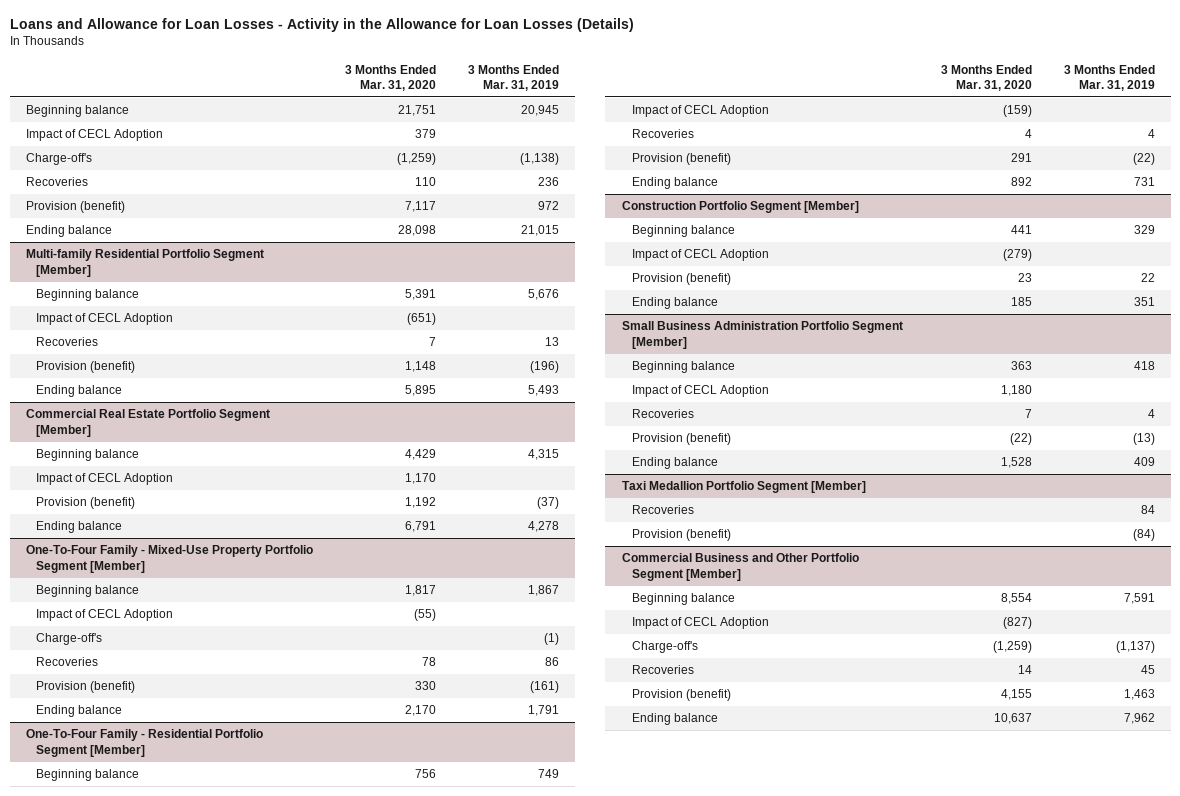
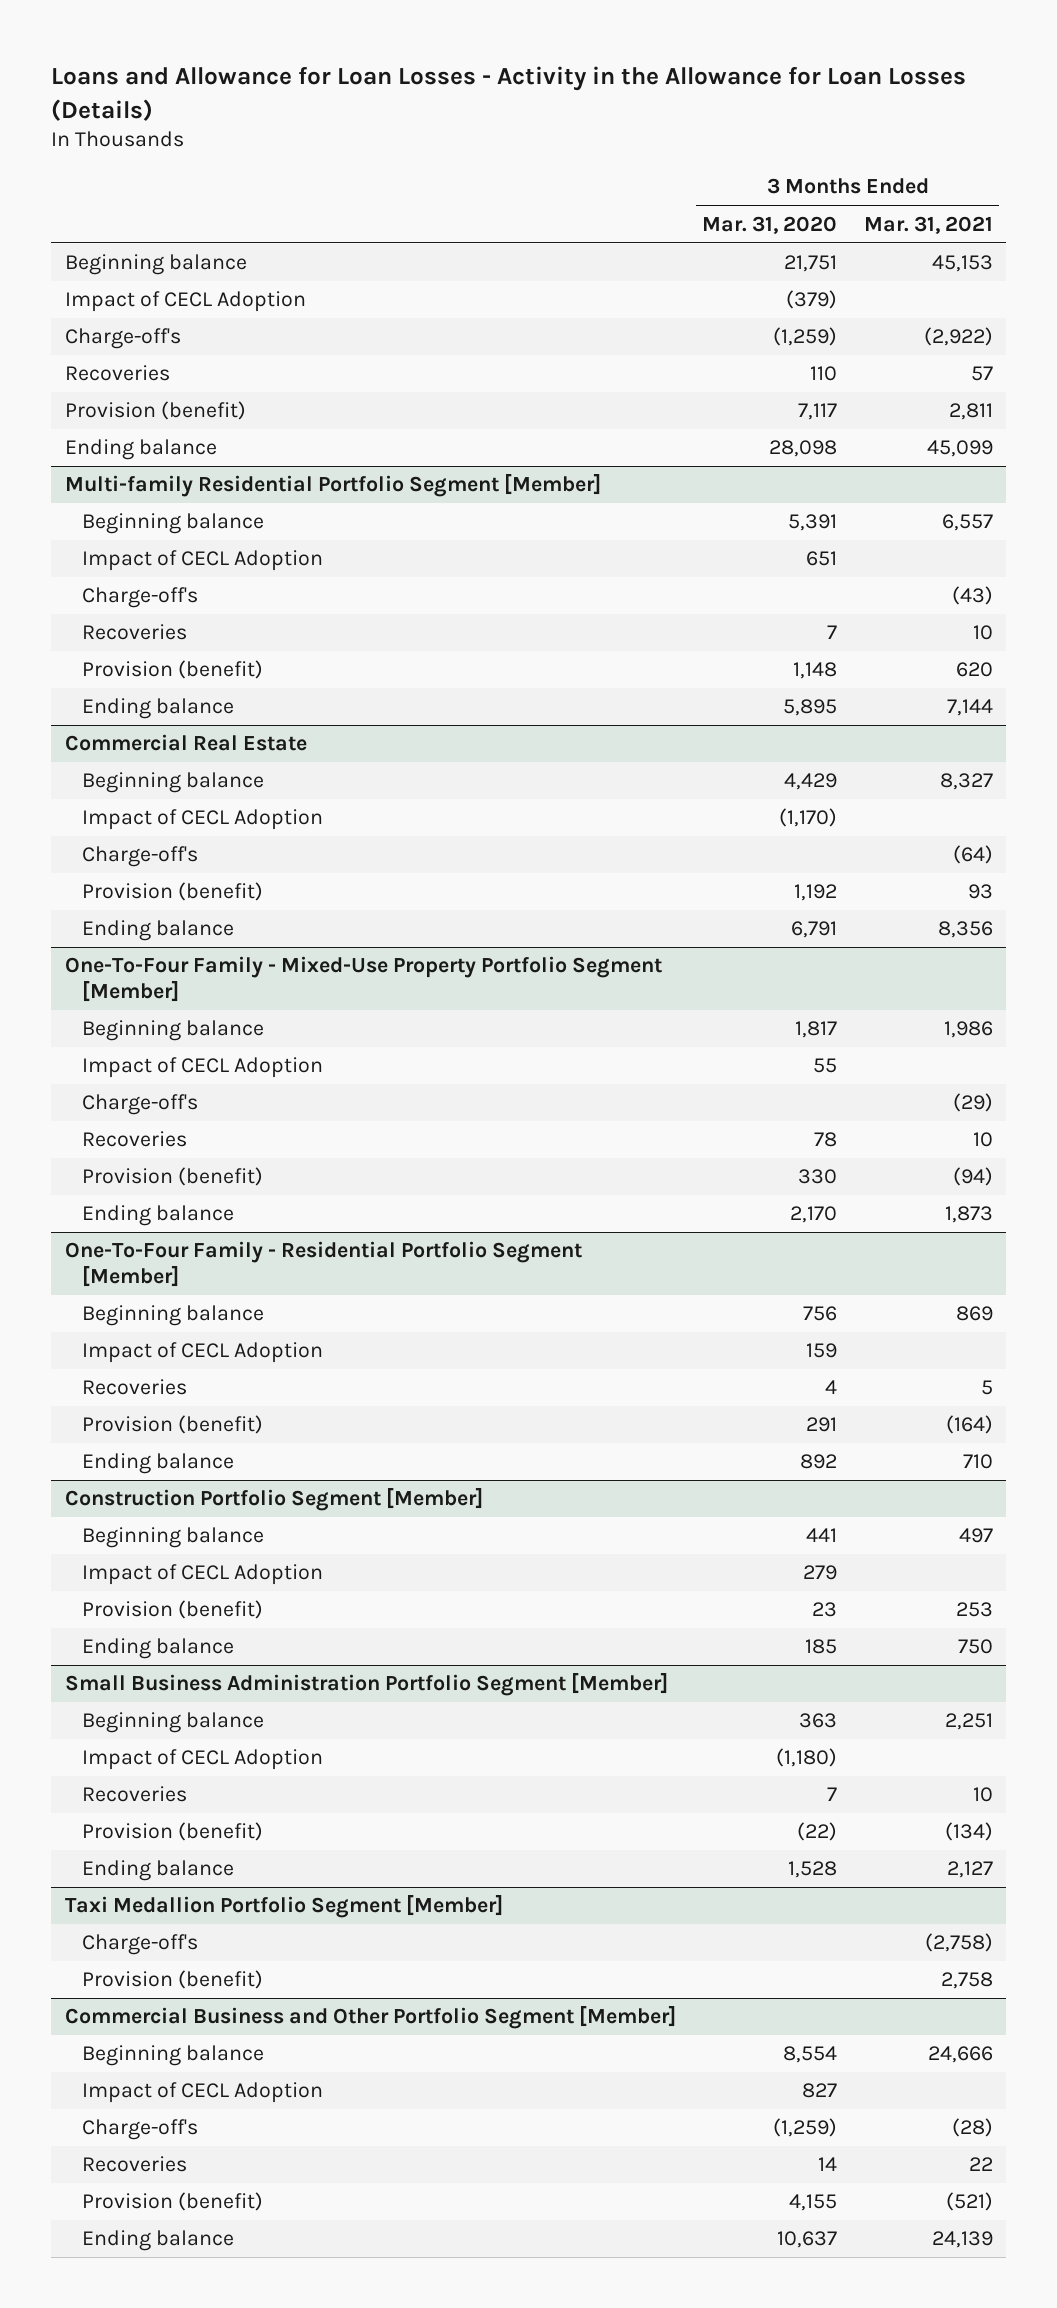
- | 3 Months Ended Mar. 31, 2020 | 3 Months Ended Mar. 31, 2019
+ | 3 Months Ended Mar. 31, 2020 | 3 Months Ended Mar. 31, 2021
- Impact of CECL Adoption | 379 |
+ Impact of CECL Adoption | (379) |
@ Multi-family Residential Portfolio Segment [Member]
- Impact of CECL Adoption | (651) |
+ Impact of CECL Adoption | 651 |
+ Charge-off's | | (43)
- Commercial Real Estate Portfolio Segment [Member]
+ Commercial Real Estate
- Impact of CECL Adoption | 1,170 |
+ Impact of CECL Adoption | (1,170) |
+ Charge-off's | | (64)
@ One-To-Four Family - Mixed-Use Property Portfolio Segment [Member]
- Impact of CECL Adoption | (55) |
+ Impact of CECL Adoption | 55 |
@ One-To-Four Family - Residential Portfolio Segment [Member]
- Impact of CECL Adoption | (159) |
+ Impact of CECL Adoption | 159 |
@ Construction Portfolio Segment [Member]
- Impact of CECL Adoption | (279) |
+ Impact of CECL Adoption | 279 |
@ Small Business Administration Portfolio Segment [Member]
- Impact of CECL Adoption | 1,180 |
+ Impact of CECL Adoption | (1,180) |
@ Taxi Medallion Portfolio Segment [Member]
- Recoveries | | 84
+ Charge-off's | | (2,758)
@ Commercial Business and Other Portfolio Segment [Member]
- Impact of CECL Adoption | (827) |
+ Impact of CECL Adoption | 827 |

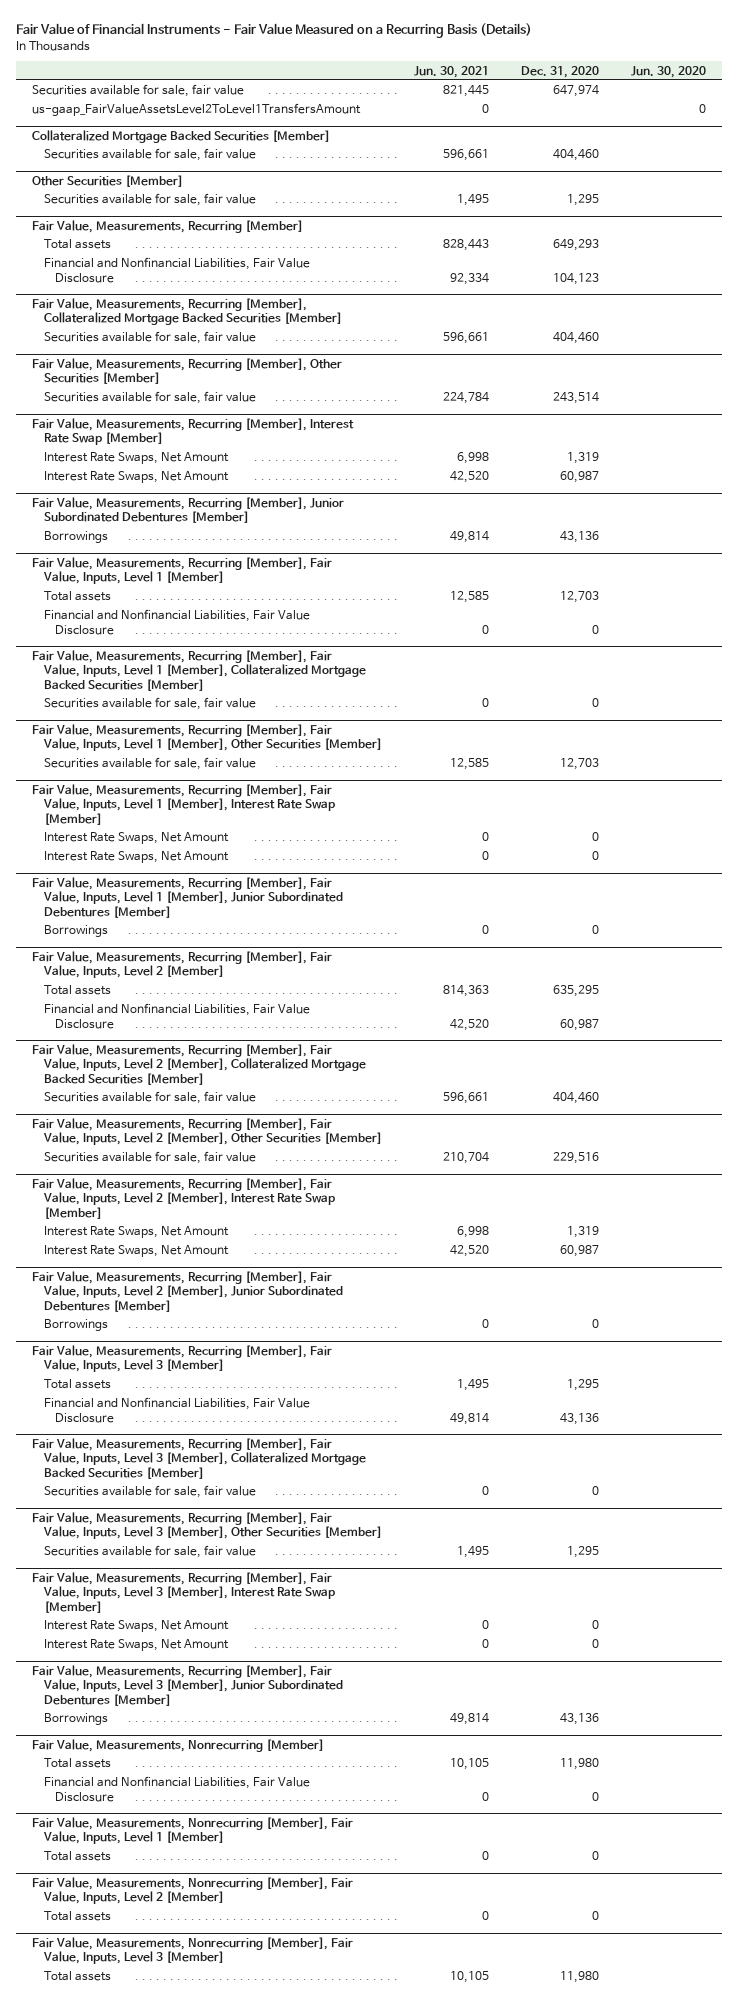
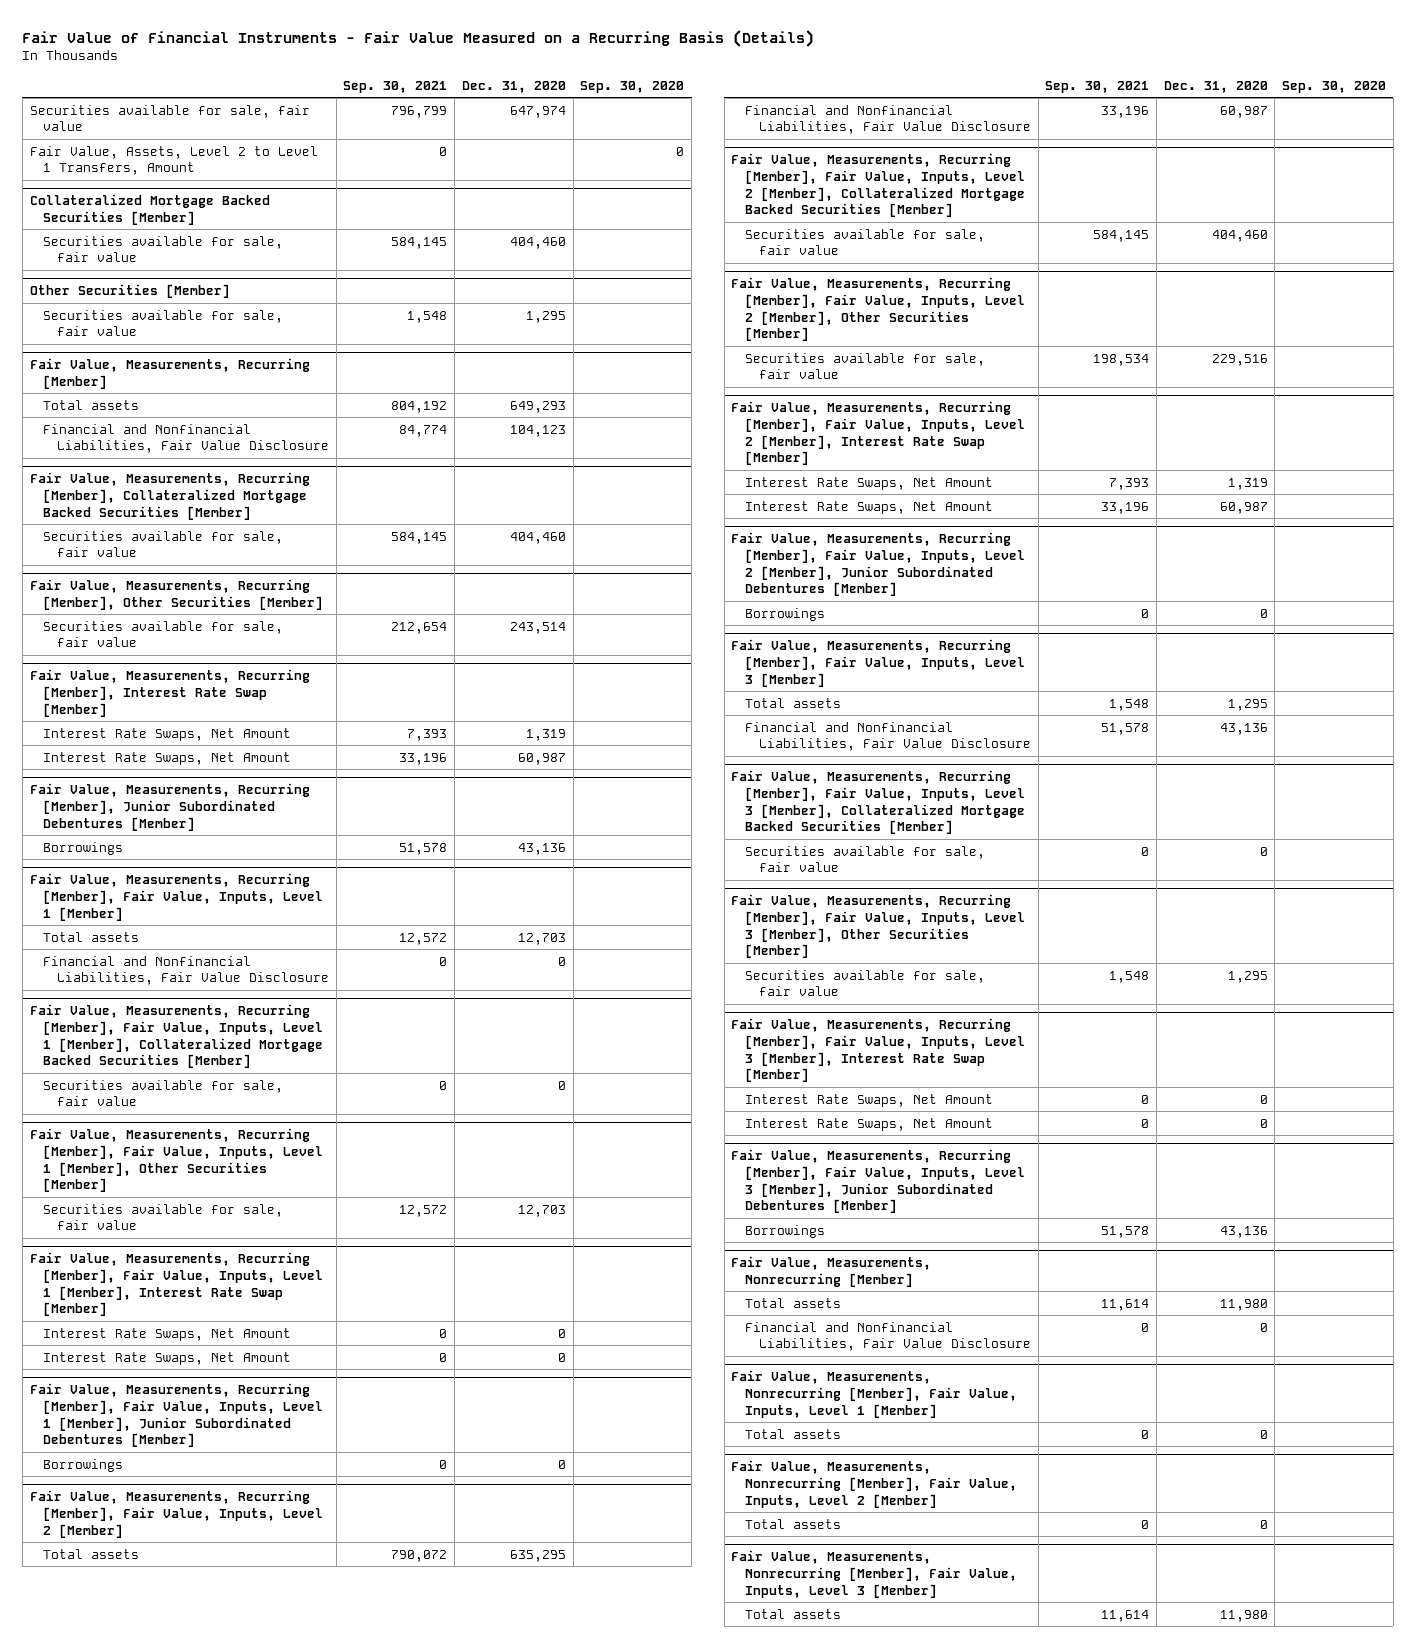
- | Jun. 30, 2021 | Dec. 31, 2020 | Jun. 30, 2020
+ | Sep. 30, 2021 | Dec. 31, 2020 | Sep. 30, 2020
- us-gaap_FairValueAssetsLevel2ToLevel1TransfersAmount | 0 | | 0
+ Fair Value, Assets, Level 2 to Level 1 Transfers, Amount | 0 | | 0

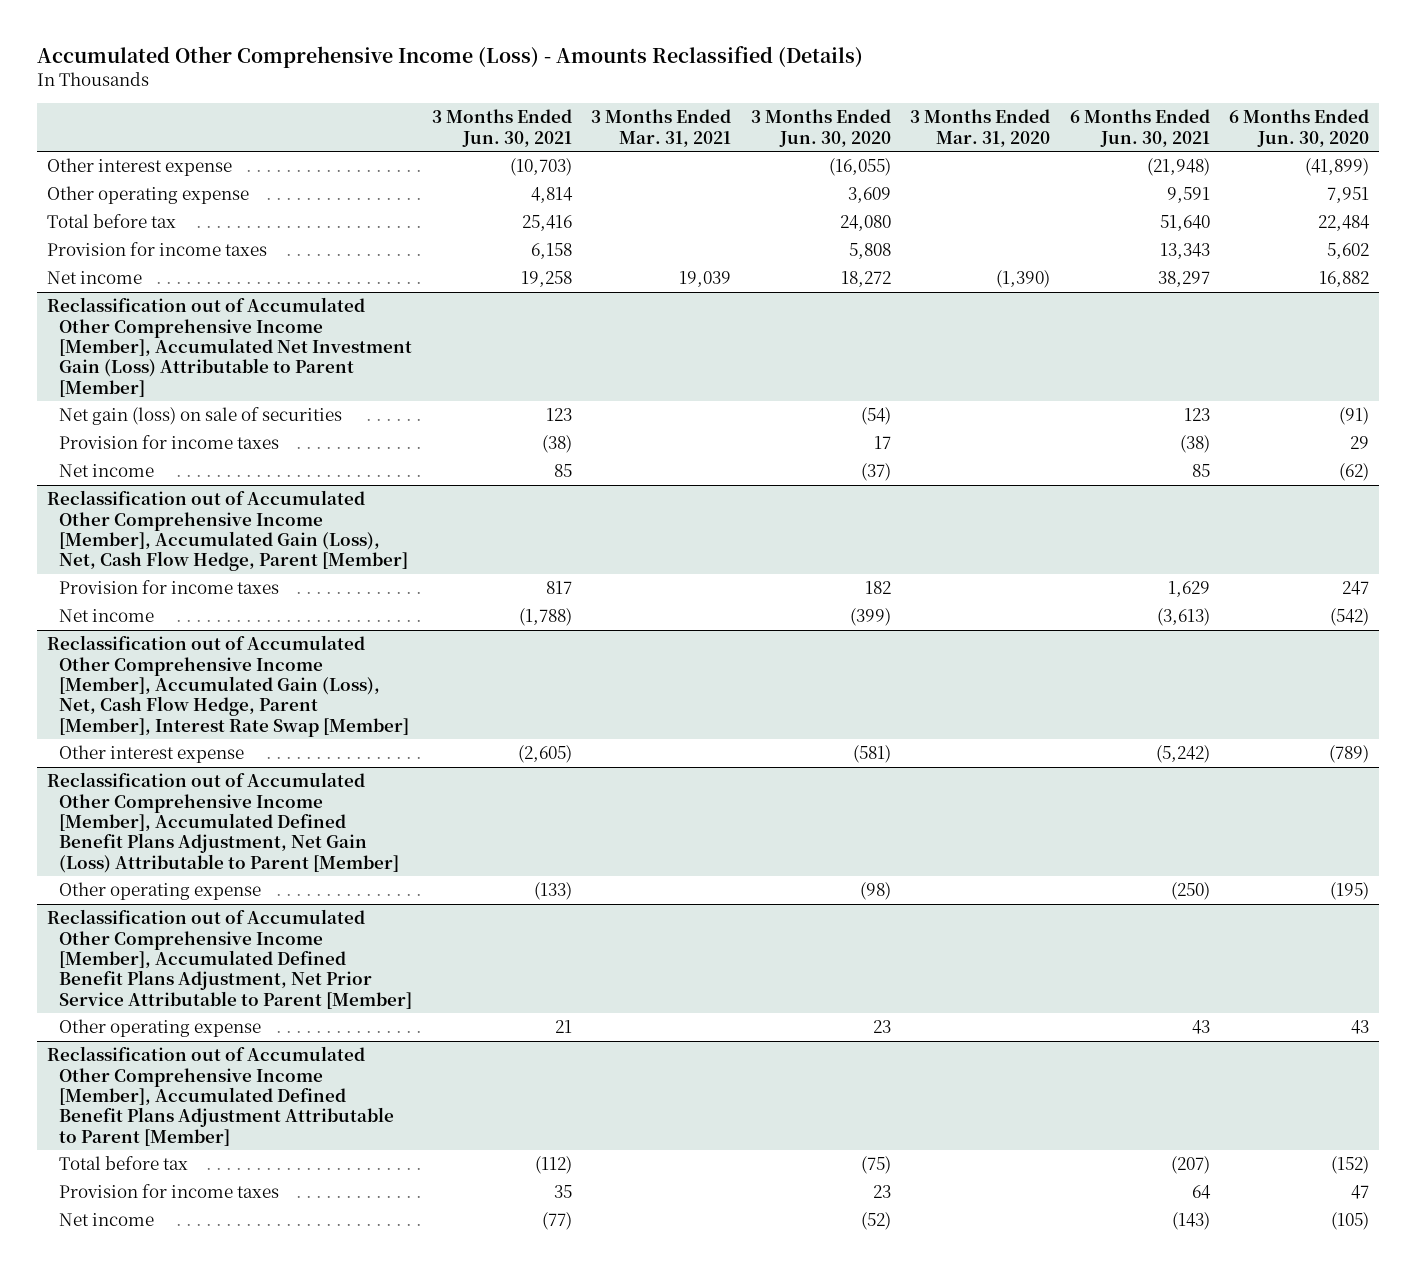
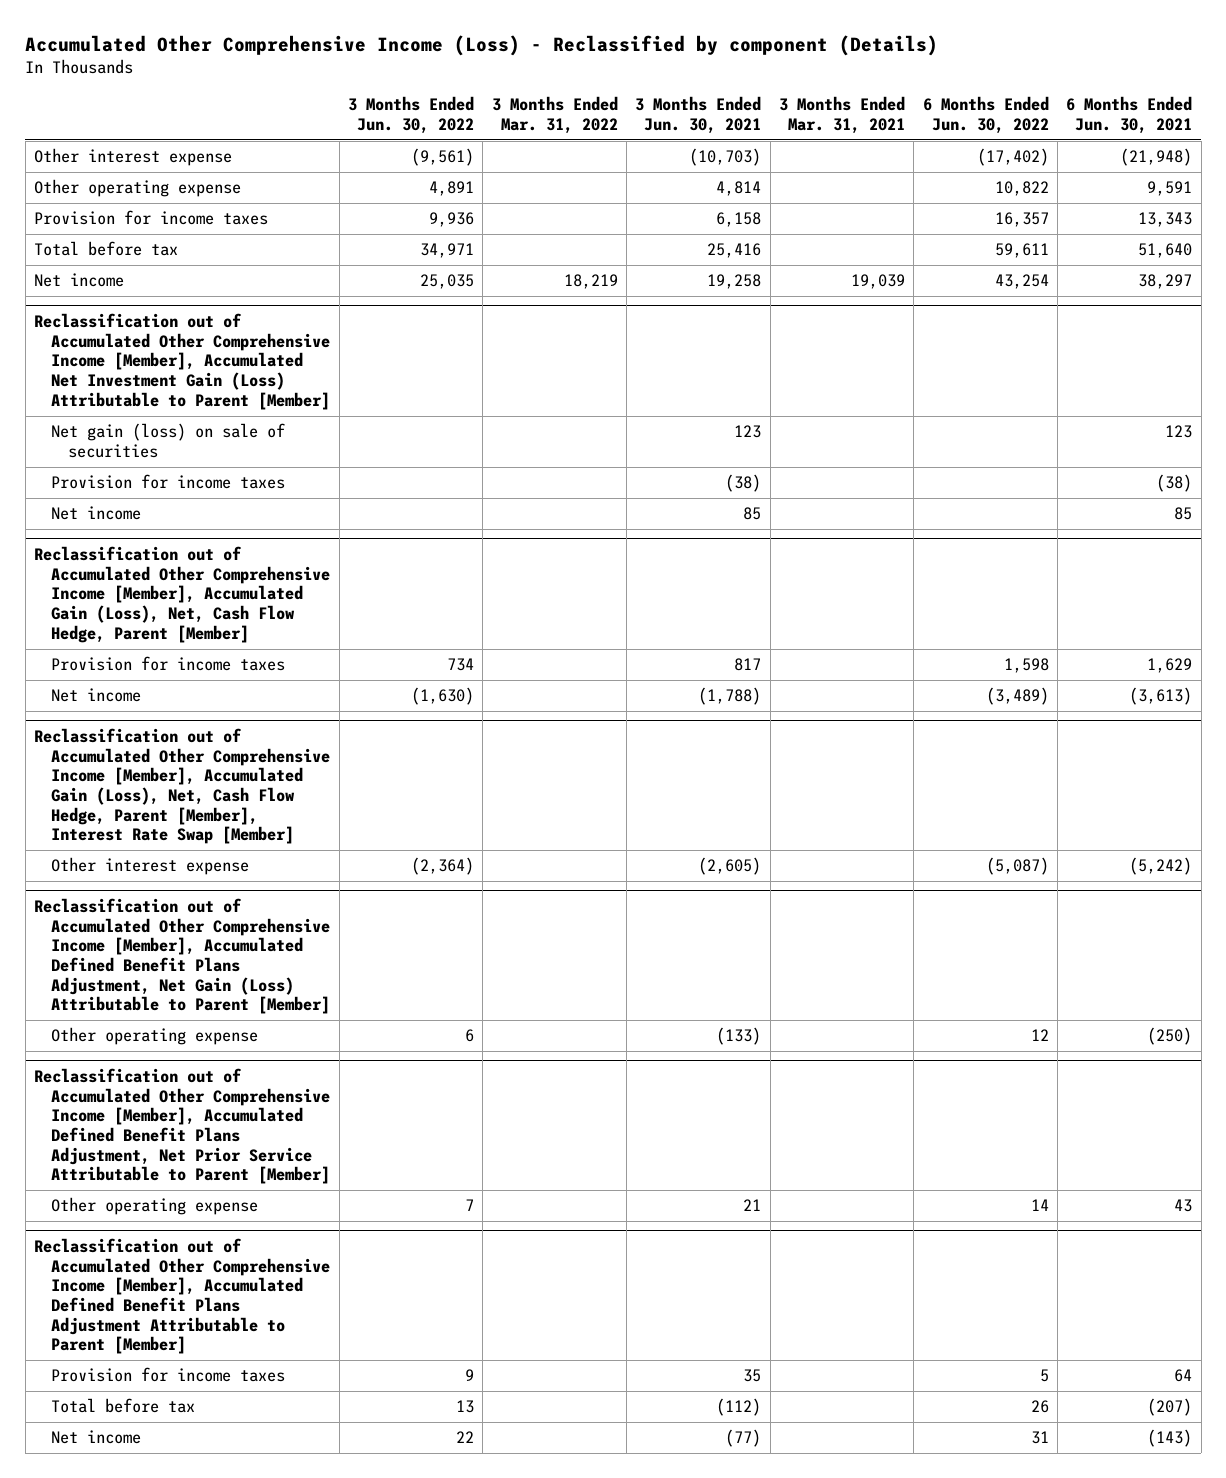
- Accumulated Other Comprehensive Income (Loss) - Amounts Reclassified (Details)
+ Accumulated Other Comprehensive Income (Loss) - Reclassified by component (Details)
- | 3 Months Ended Jun. 30, 2021 | 3 Months Ended Mar. 31, 2021 | 3 Months Ended Jun. 30, 2020 | 3 Months Ended Mar. 31, 2020 | 6 Months Ended Jun. 30, 2021 | 6 Months Ended Jun. 30, 2020
+ | 3 Months Ended Jun. 30, 2022 | 3 Months Ended Mar. 31, 2022 | 3 Months Ended Jun. 30, 2021 | 3 Months Ended Mar. 31, 2021 | 6 Months Ended Jun. 30, 2022 | 6 Months Ended Jun. 30, 2021
moved down: Total before tax | 34,971 | | 25,416 | | 59,611 | 51,640
@ Reclassification out of Accumulated Other Comprehensive Income [Member], Accumulated Defined Benefit Plans Adjustment Attributable to Parent [Member]
moved down: Total before tax | 13 | | (112) | | 26 | (207)

